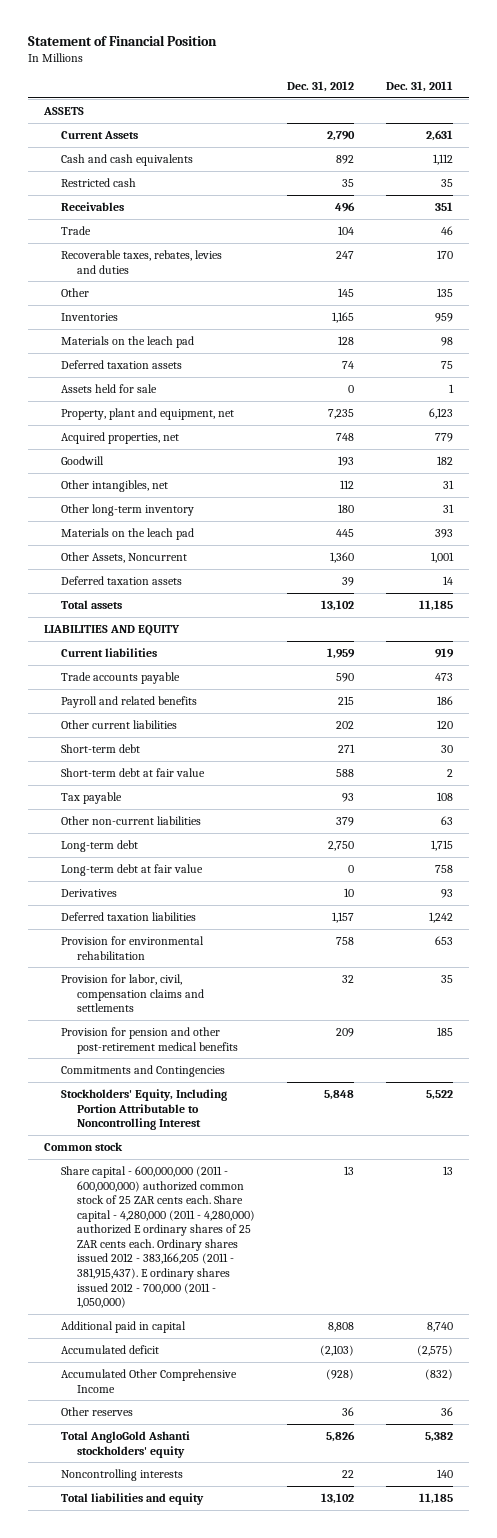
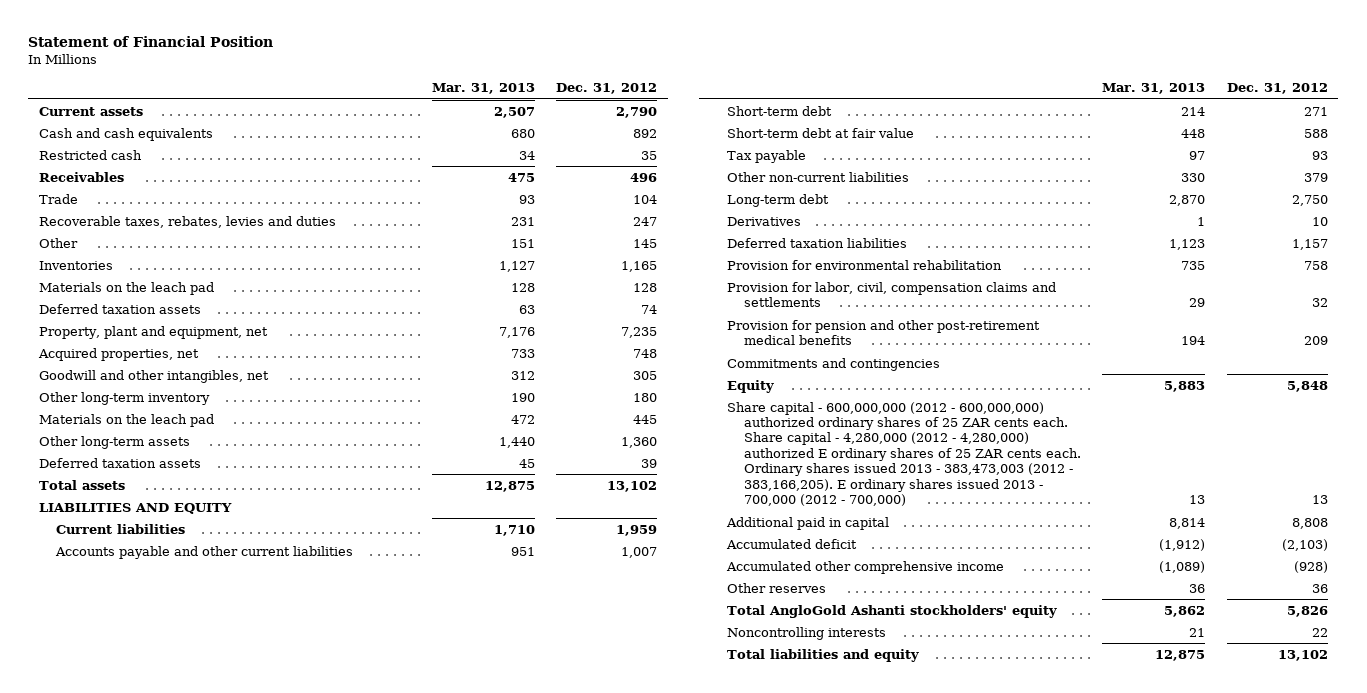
- | Dec. 31, 2012 | Dec. 31, 2011
+ | Mar. 31, 2013 | Dec. 31, 2012
- ASSETS
- Current Assets | 2,790 | 2,631
+ Current assets | 2,507 | 2,790
- Assets held for sale | 0 | 1
- Goodwill | 193 | 182
- Other intangibles, net | 112 | 31
+ Goodwill and other intangibles, net | 312 | 305
- Other Assets, Noncurrent | 1,360 | 1,001
+ Other long-term assets | 1,440 | 1,360
- Trade accounts payable | 590 | 473
- Payroll and related benefits | 215 | 186
- Other current liabilities | 202 | 120
+ Accounts payable and other current liabilities | 951 | 1,007
- Long-term debt at fair value | 0 | 758
- Commitments and Contingencies
- Stockholders' Equity, Including Portion Attributable to Noncontrolling Interest | 5,848 | 5,522
- Common stock
- Share capital - 600,000,000 (2011 - 600,000,000) authorized common stock of 25 ZAR cents each. Share capital - 4,280,000 (2011 - 4,280,000) authorized E ordinary shares of 25 ZAR cents each. Ordinary shares issued 2012 - 383,166,205 (2011 - 381,915,437). E ordinary shares issued 2012 - 700,000 (2011 - 1,050,000) | 13 | 13
+ Commitments and contingencies
+ Equity | 5,883 | 5,848
+ Share capital - 600,000,000 (2012 - 600,000,000) authorized ordinary shares of 25 ZAR cents each. Share capital - 4,280,000 (2012 - 4,280,000) authorized E ordinary shares of 25 ZAR cents each. Ordinary shares issued 2013 - 383,473,003 (2012 - 383,166,205). E ordinary shares issued 2013 - 700,000 (2012 - 700,000) | 13 | 13
- Accumulated Other Comprehensive Income | (928) | (832)
+ Accumulated other comprehensive income | (1,089) | (928)

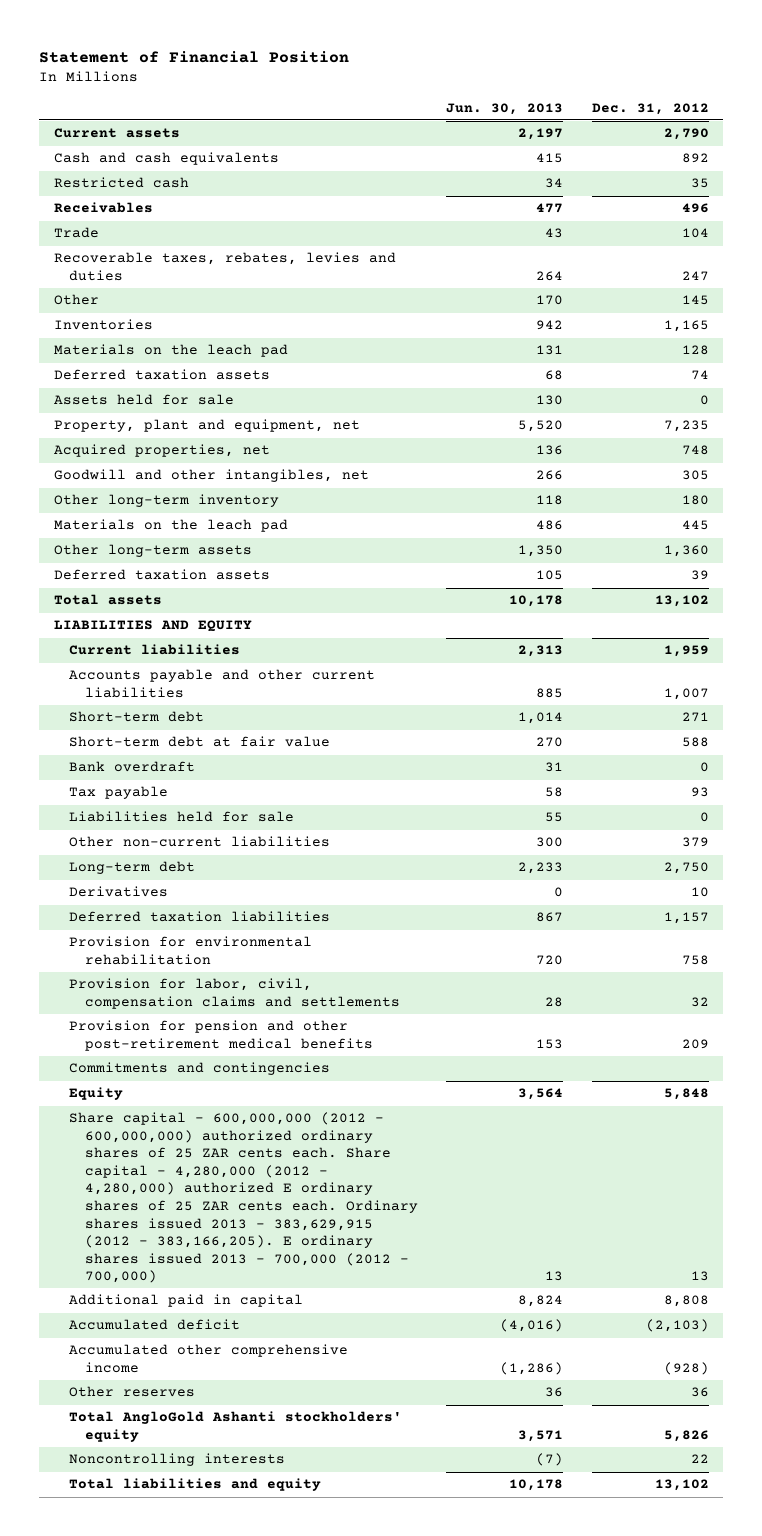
- | Mar. 31, 2013 | Dec. 31, 2012
+ | Jun. 30, 2013 | Dec. 31, 2012
+ Assets held for sale | 130 | 0
+ Bank overdraft | 31 | 0
+ Liabilities held for sale | 55 | 0
- Share capital - 600,000,000 (2012 - 600,000,000) authorized ordinary shares of 25 ZAR cents each. Share capital - 4,280,000 (2012 - 4,280,000) authorized E ordinary shares of 25 ZAR cents each. Ordinary shares issued 2013 - 383,473,003 (2012 - 383,166,205). E ordinary shares issued 2013 - 700,000 (2012 - 700,000) | 13 | 13
+ Share capital - 600,000,000 (2012 - 600,000,000) authorized ordinary shares of 25 ZAR cents each. Share capital - 4,280,000 (2012 - 4,280,000) authorized E ordinary shares of 25 ZAR cents each. Ordinary shares issued 2013 - 383,629,915 (2012 - 383,166,205). E ordinary shares issued 2013 - 700,000 (2012 - 700,000) | 13 | 13

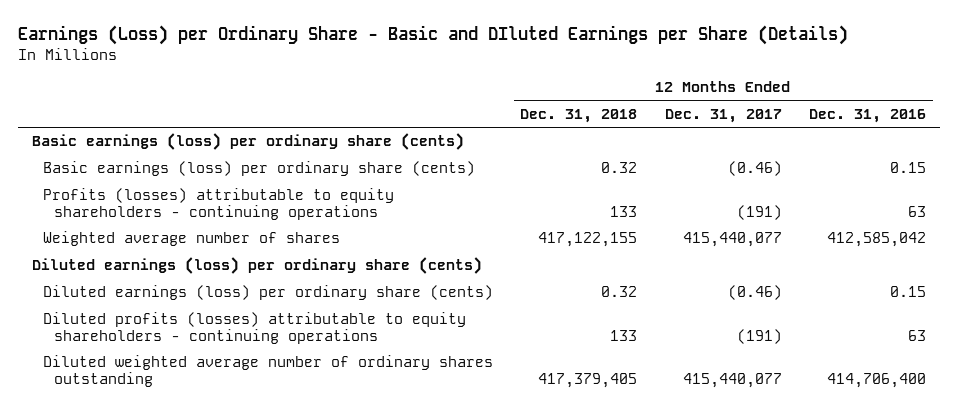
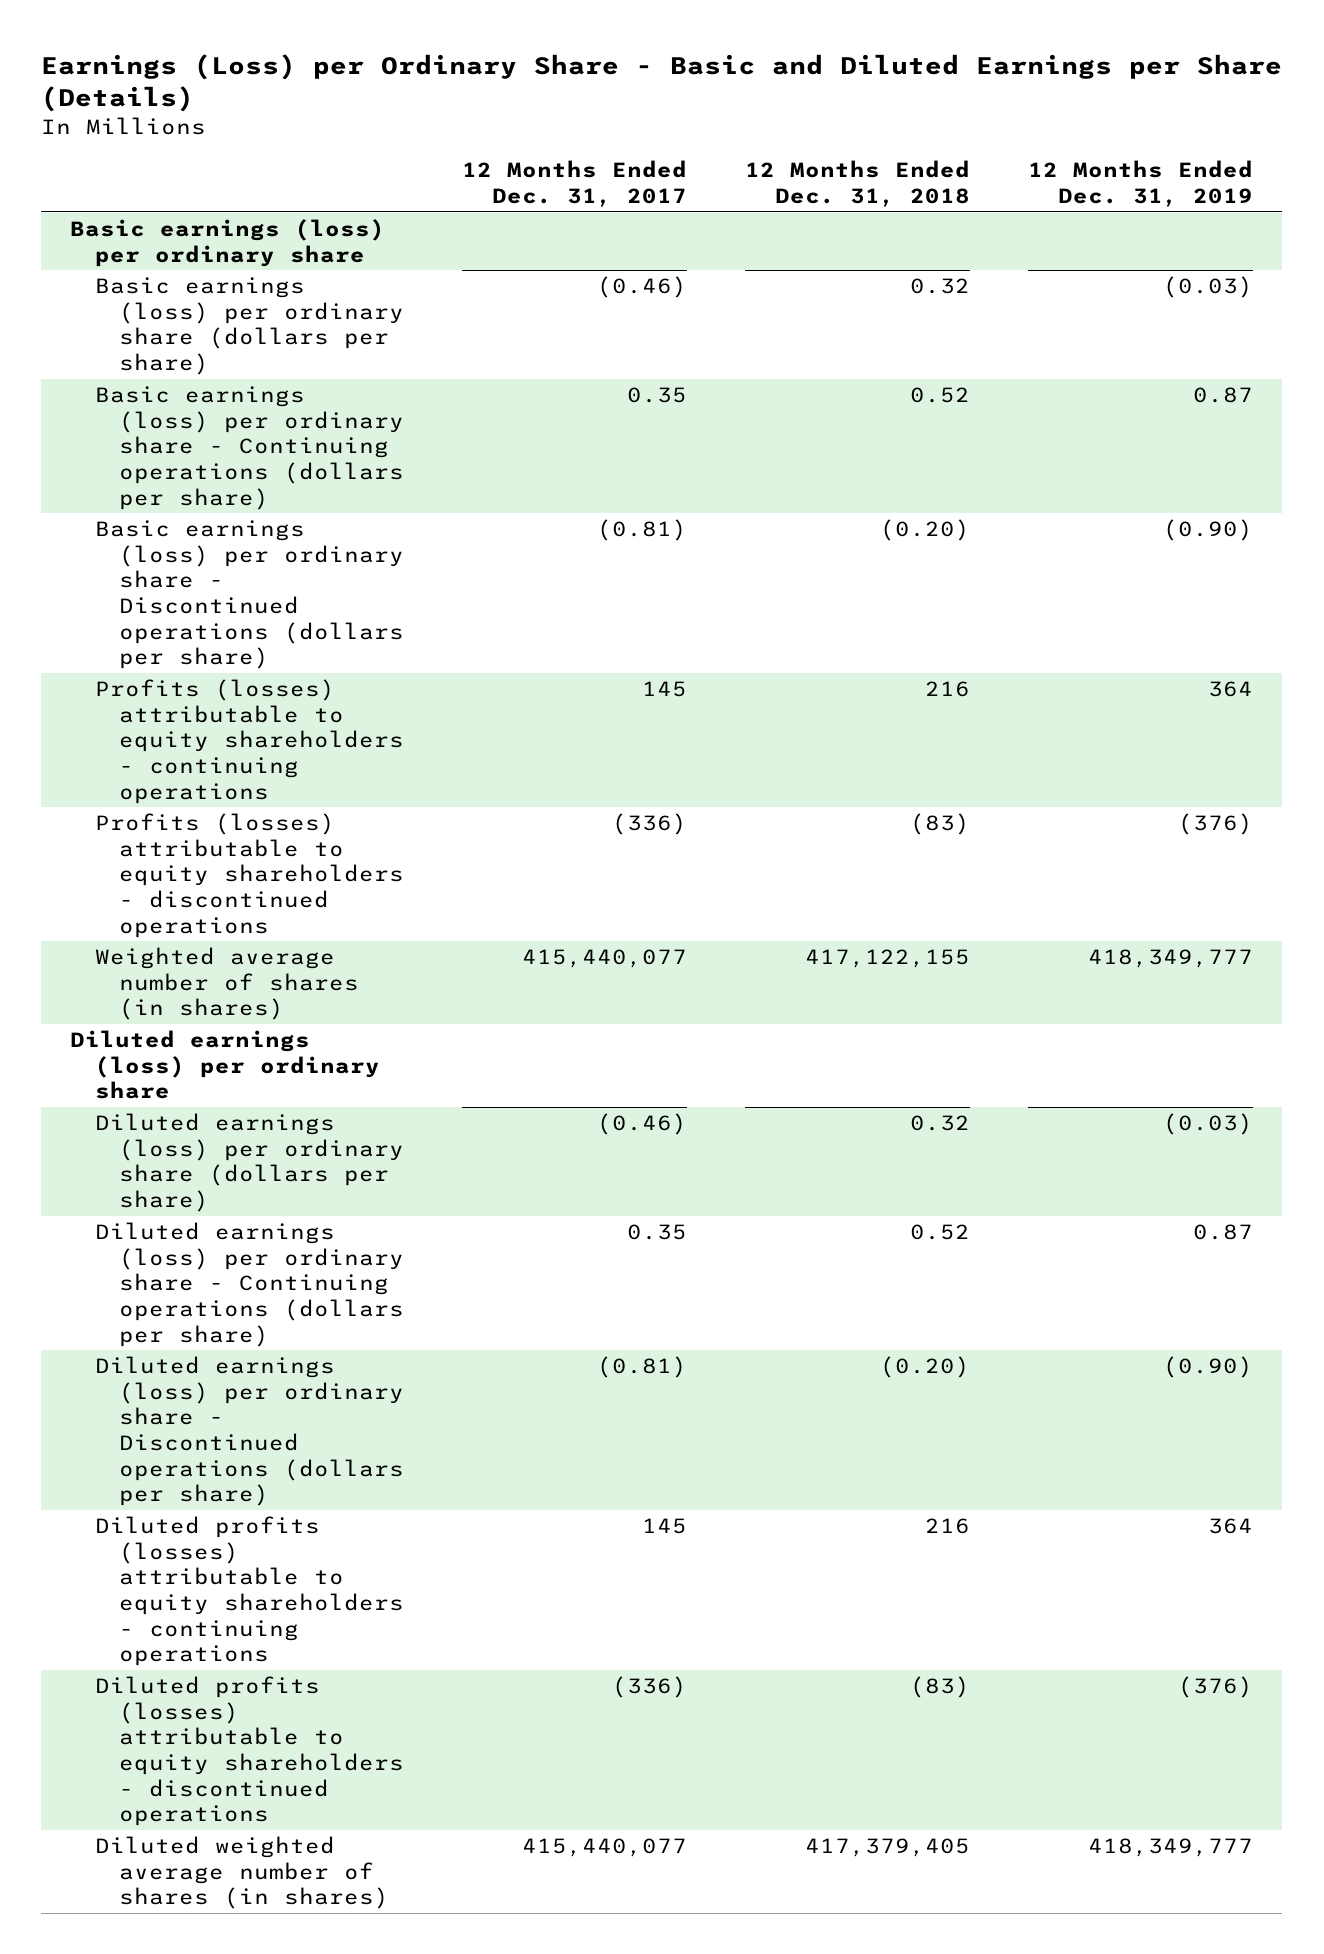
- Earnings (Loss) per Ordinary Share - Basic and DIluted Earnings per Share (Details)
+ Earnings (Loss) per Ordinary Share - Basic and Diluted Earnings per Share (Details)
- | 12 Months Ended Dec. 31, 2018 | 12 Months Ended Dec. 31, 2017 | 12 Months Ended Dec. 31, 2016
+ | 12 Months Ended Dec. 31, 2017 | 12 Months Ended Dec. 31, 2018 | 12 Months Ended Dec. 31, 2019
- Basic earnings (loss) per ordinary share (cents)
- Basic earnings (loss) per ordinary share (cents) | 0.32 | (0.46) | 0.15
- Profits (losses) attributable to equity shareholders - continuing operations | 133 | (191) | 63
- Weighted average number of shares | 417,122,155 | 415,440,077 | 412,585,042
- Diluted earnings (loss) per ordinary share (cents)
- Diluted earnings (loss) per ordinary share (cents) | 0.32 | (0.46) | 0.15
- Diluted profits (losses) attributable to equity shareholders - continuing operations | 133 | (191) | 63
- Diluted weighted average number of ordinary shares outstanding | 417,379,405 | 415,440,077 | 414,706,400
+ Basic earnings (loss) per ordinary share
+ Basic earnings (loss) per ordinary share (dollars per share) | (0.46) | 0.32 | (0.03)
+ Basic earnings (loss) per ordinary share - Continuing operations (dollars per share) | 0.35 | 0.52 | 0.87
+ Basic earnings (loss) per ordinary share - Discontinued operations (dollars per share) | (0.81) | (0.20) | (0.90)
+ Profits (losses) attributable to equity shareholders - continuing operations | 145 | 216 | 364
+ Profits (losses) attributable to equity shareholders - discontinued operations | (336) | (83) | (376)
+ Weighted average number of shares (in shares) | 415,440,077 | 417,122,155 | 418,349,777
+ Diluted earnings (loss) per ordinary share
+ Diluted earnings (loss) per ordinary share (dollars per share) | (0.46) | 0.32 | (0.03)
+ Diluted earnings (loss) per ordinary share - Continuing operations (dollars per share) | 0.35 | 0.52 | 0.87
+ Diluted earnings (loss) per ordinary share - Discontinued operations (dollars per share) | (0.81) | (0.20) | (0.90)
+ Diluted profits (losses) attributable to equity shareholders - continuing operations | 145 | 216 | 364
+ Diluted profits (losses) attributable to equity shareholders - discontinued operations | (336) | (83) | (376)
+ Diluted weighted average number of shares (in shares) | 415,440,077 | 417,379,405 | 418,349,777

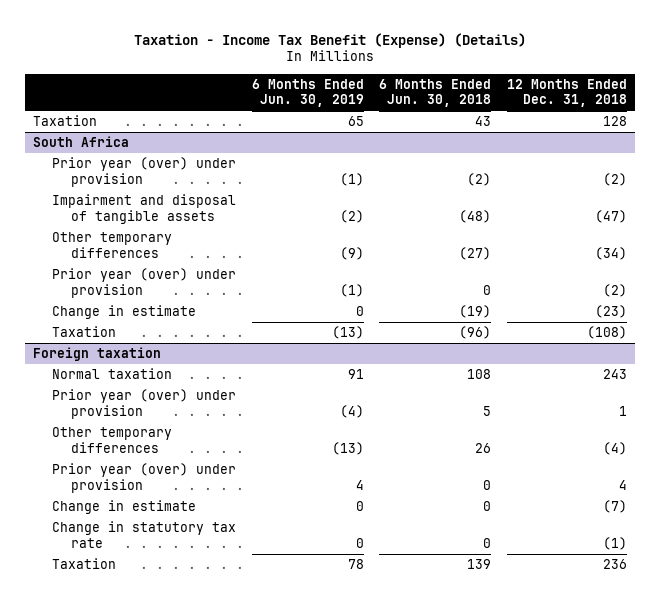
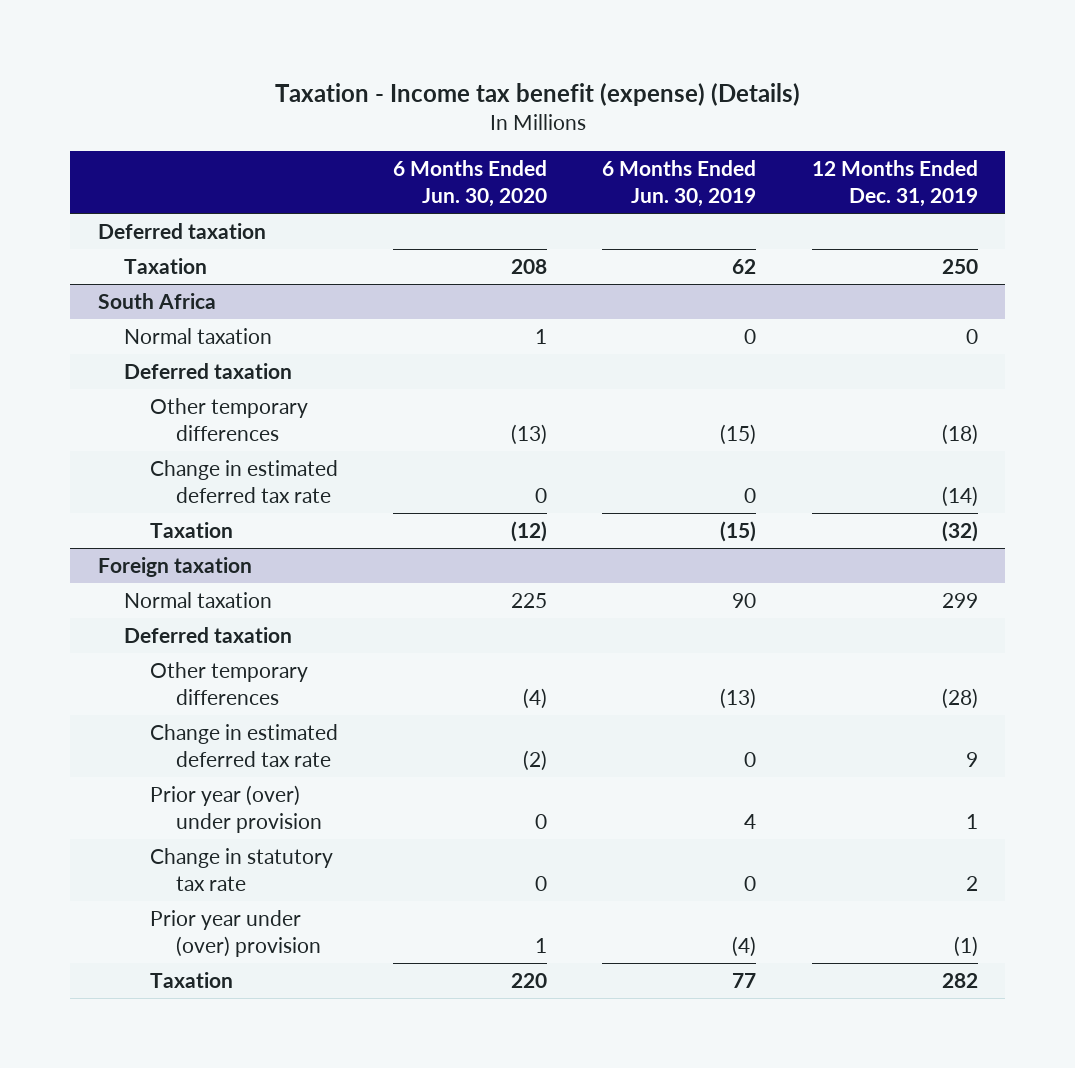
- Taxation - Income Tax Benefit (Expense) (Details)
+ Taxation - Income tax benefit (expense) (Details)
- | 6 Months Ended Jun. 30, 2019 | 6 Months Ended Jun. 30, 2018 | 12 Months Ended Dec. 31, 2018
+ | 6 Months Ended Jun. 30, 2020 | 6 Months Ended Jun. 30, 2019 | 12 Months Ended Dec. 31, 2019
- Taxation | 65 | 43 | 128
+ Deferred taxation
+ Taxation | 208 | 62 | 250
@ South Africa
- Prior year (over) under provision | (1) | (2) | (2)
- Impairment and disposal of tangible assets | (2) | (48) | (47)
- Other temporary differences | (9) | (27) | (34)
- Prior year (over) under provision | (1) | 0 | (2)
- Change in estimate | 0 | (19) | (23)
- Taxation | (13) | (96) | (108)
+ Normal taxation | 1 | 0 | 0
+ Deferred taxation
+ Other temporary differences | (13) | (15) | (18)
+ Change in estimated deferred tax rate | 0 | 0 | (14)
+ Taxation | (12) | (15) | (32)
@ Foreign taxation
- Normal taxation | 91 | 108 | 243
- Prior year (over) under provision | (4) | 5 | 1
+ Normal taxation | 225 | 90 | 299
+ Deferred taxation
+ Change in estimated deferred tax rate | (2) | 0 | 9
- Change in estimate | 0 | 0 | (7)
- Taxation | 78 | 139 | 236
+ Prior year under (over) provision | 1 | (4) | (1)
+ Taxation | 220 | 77 | 282

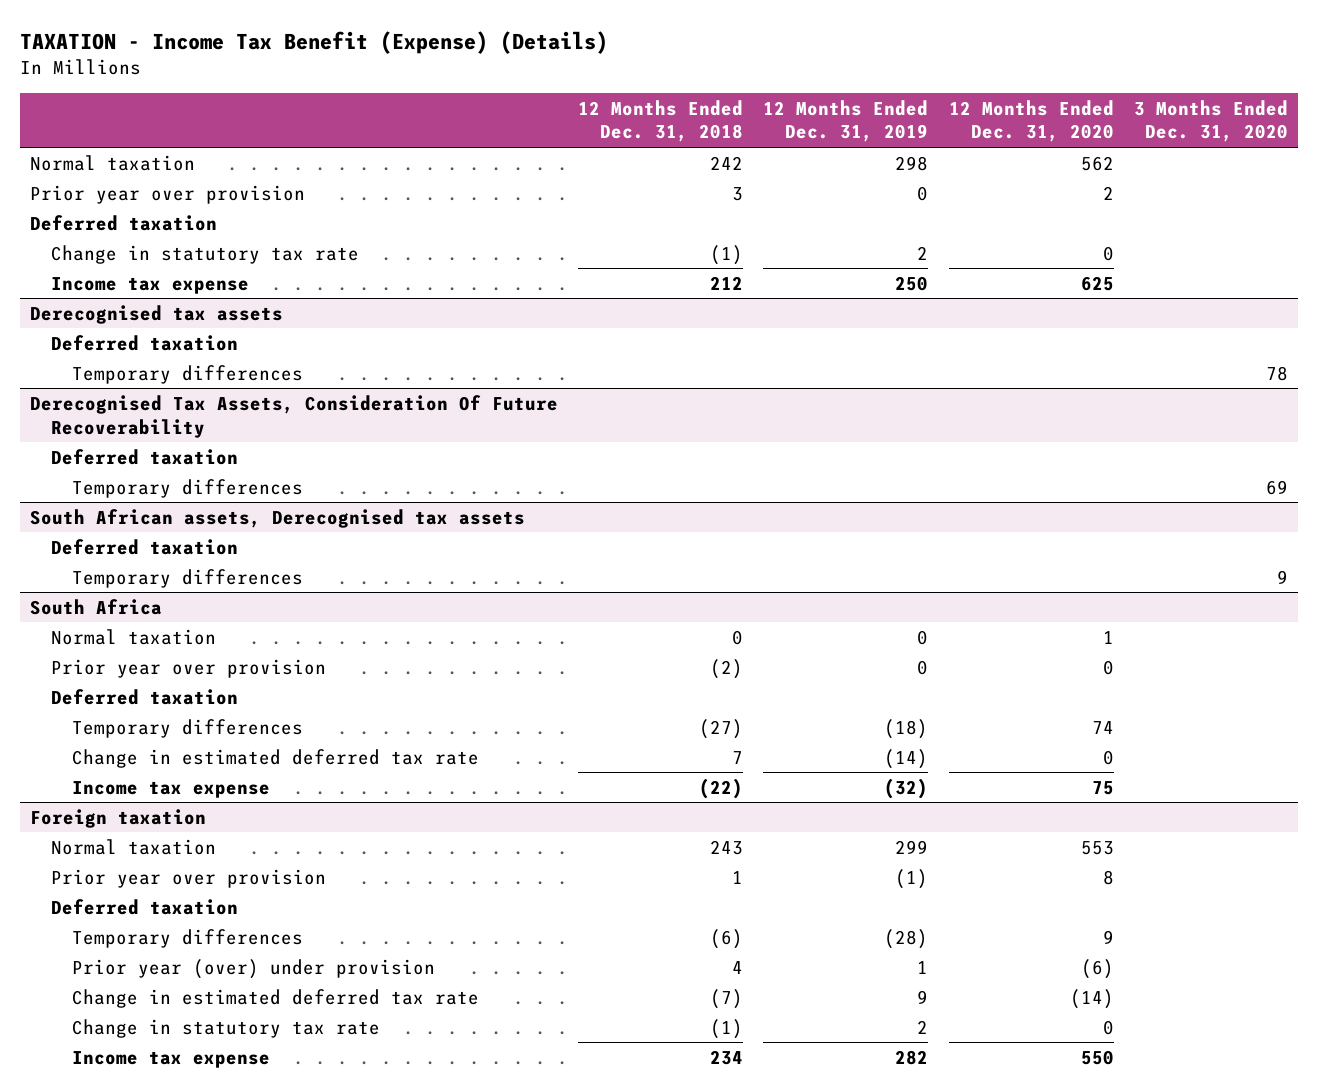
- Taxation - Income tax benefit (expense) (Details)
+ TAXATION - Income Tax Benefit (Expense) (Details)
- | 6 Months Ended Jun. 30, 2020 | 6 Months Ended Jun. 30, 2019 | 12 Months Ended Dec. 31, 2019
+ | 12 Months Ended Dec. 31, 2018 | 12 Months Ended Dec. 31, 2019 | 12 Months Ended Dec. 31, 2020 | 3 Months Ended Dec. 31, 2020
+ Normal taxation | 242 | 298 | 562 |
+ Prior year over provision | 3 | 0 | 2 |
- Taxation | 208 | 62 | 250
+ Change in statutory tax rate | (1) | 2 | 0 |
+ Income tax expense | 212 | 250 | 625 |
+ Derecognised tax assets
+ Deferred taxation
+ Temporary differences | | | | 78
+ Derecognised Tax Assets, Consideration Of Future Recoverability
+ Deferred taxation
+ Temporary differences | | | | 69
+ South African assets, Derecognised tax assets
+ Deferred taxation
+ Temporary differences | | | | 9
@ South Africa
+ Prior year over provision | (2) | 0 | 0 |
- Other temporary differences | (13) | (15) | (18)
+ Temporary differences | (27) | (18) | 74 |
- Taxation | (12) | (15) | (32)
+ Income tax expense | (22) | (32) | 75 |
@ Foreign taxation
+ Prior year over provision | 1 | (1) | 8 |
- Other temporary differences | (4) | (13) | (28)
+ Temporary differences | (6) | (28) | 9 |
moved down: Change in estimated deferred tax rate | (7) | 9 | (14) |
- Prior year under (over) provision | 1 | (4) | (1)
- Taxation | 220 | 77 | 282
+ Income tax expense | 234 | 282 | 550 |

